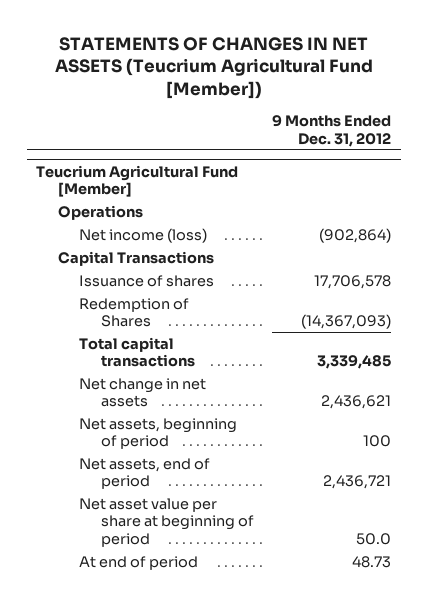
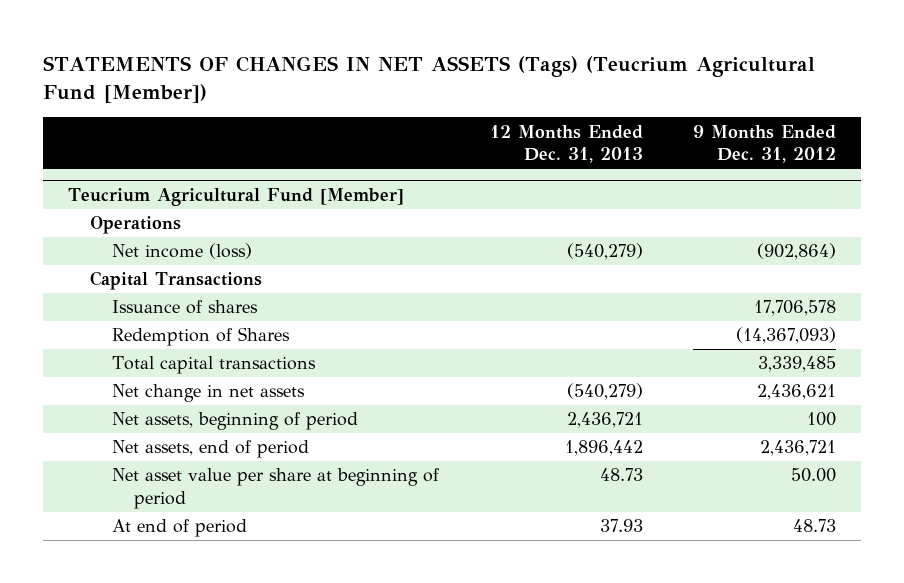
- STATEMENTS OF CHANGES IN NET ASSETS (Teucrium Agricultural Fund [Member])
+ STATEMENTS OF CHANGES IN NET ASSETS (Tags) (Teucrium Agricultural Fund [Member])
- | 9 Months Ended Dec. 31, 2012
+ | 12 Months Ended Dec. 31, 2013 | 9 Months Ended Dec. 31, 2012
@ Teucrium Agricultural Fund [Member]
- Net asset value per share at beginning of period | 50.0
+ Net asset value per share at beginning of period | 48.73 | 50.00

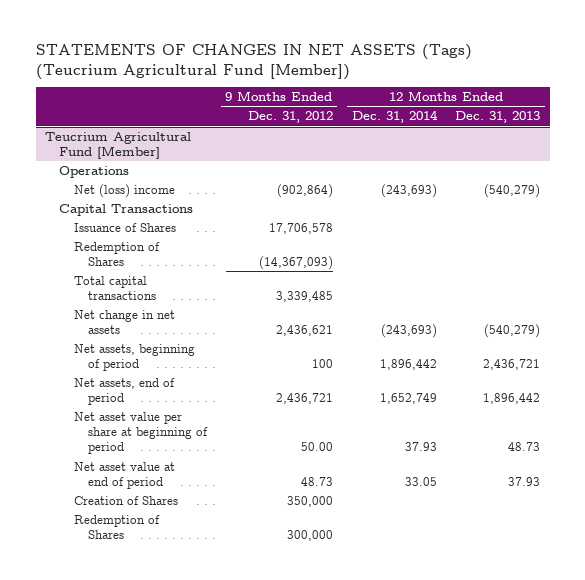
- | 12 Months Ended Dec. 31, 2013 | 9 Months Ended Dec. 31, 2012
+ | 9 Months Ended Dec. 31, 2012 | 12 Months Ended Dec. 31, 2014 | 12 Months Ended Dec. 31, 2013
@ Teucrium Agricultural Fund [Member]
- Net income (loss) | (540,279) | (902,864)
+ Net (loss) income | (902,864) | (243,693) | (540,279)
- Issuance of shares | | 17,706,578
+ Issuance of Shares | 17,706,578 | |
- At end of period | 37.93 | 48.73
+ Net asset value at end of period | 48.73 | 33.05 | 37.93
+ Creation of Shares | 350,000 | |
+ Redemption of Shares | 300,000 | |

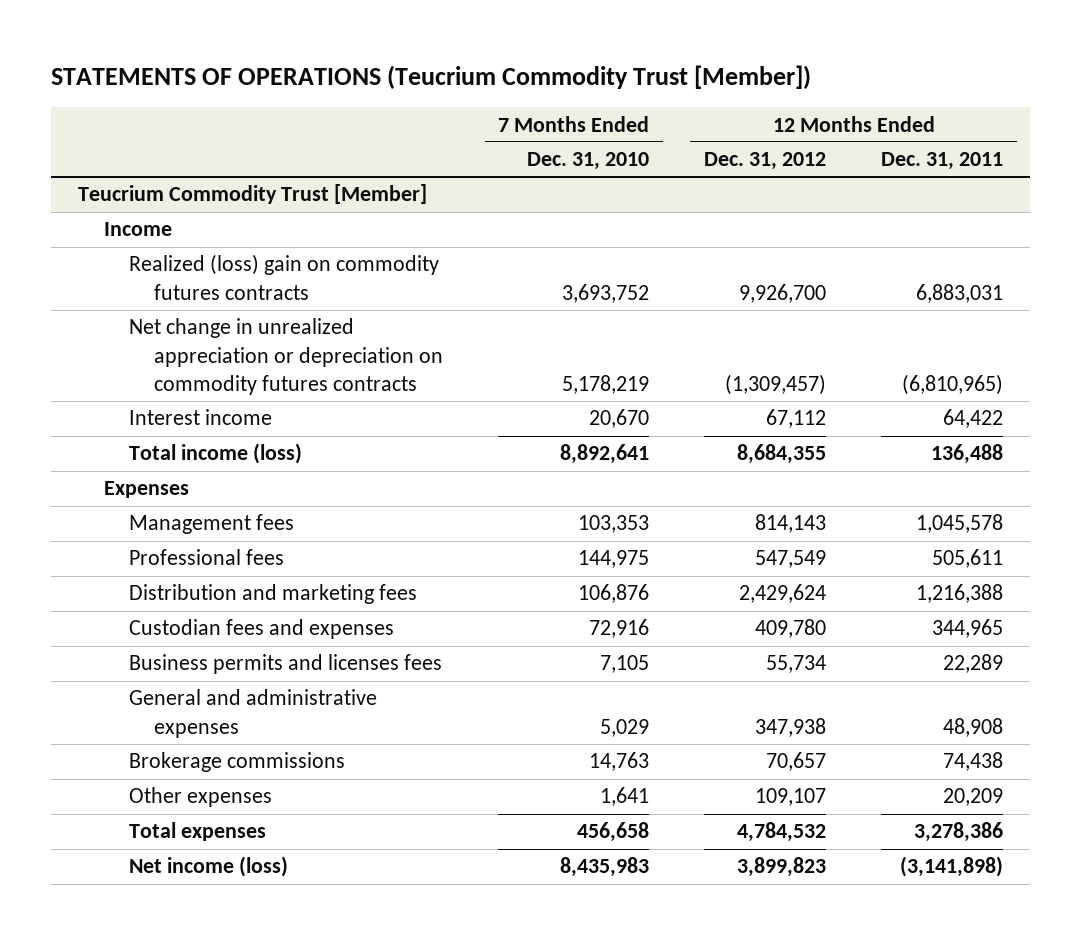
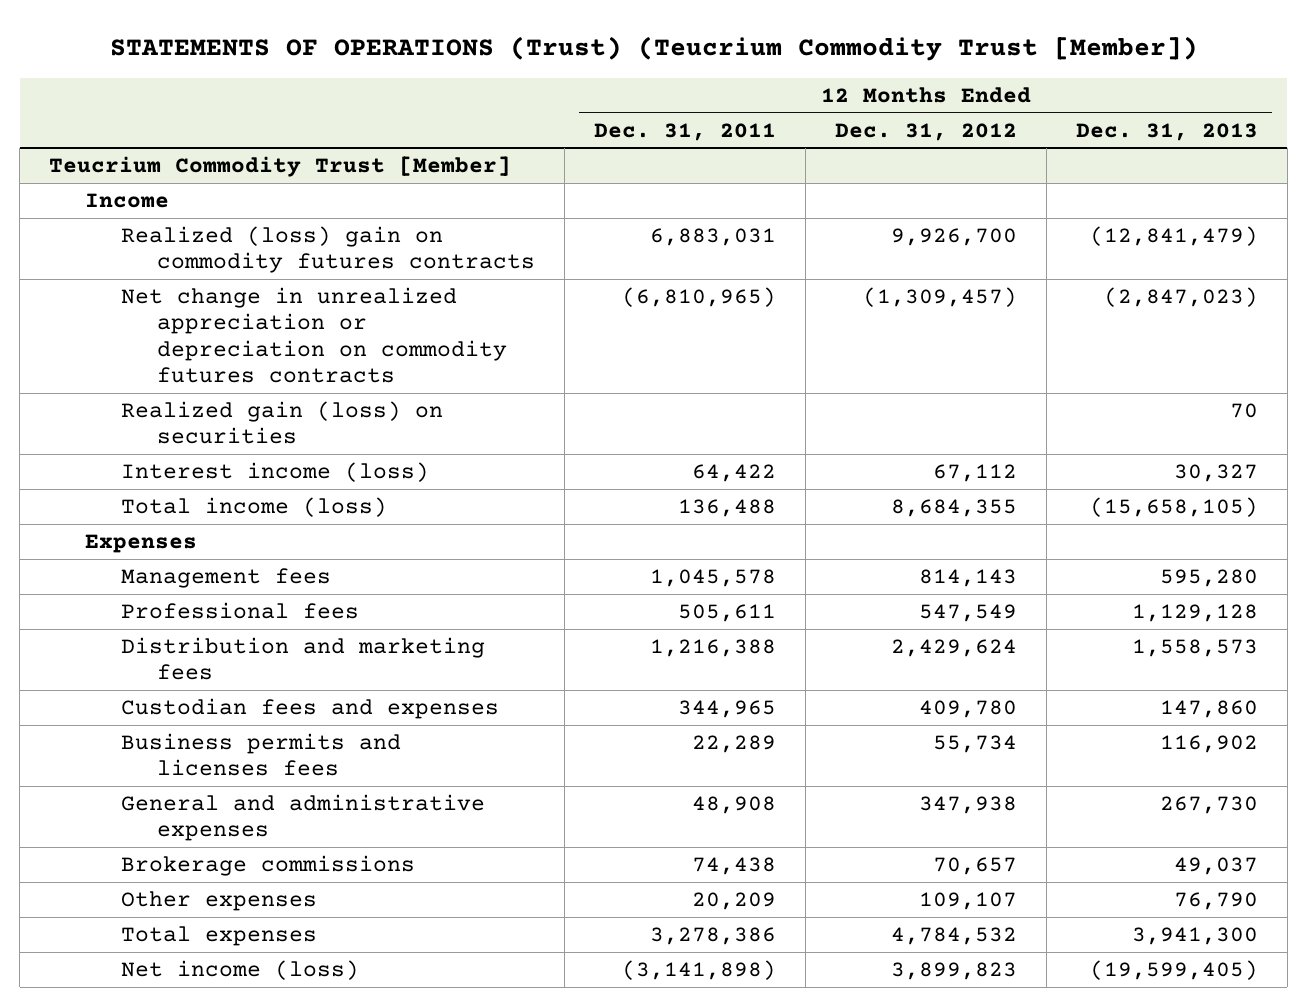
- STATEMENTS OF OPERATIONS (Teucrium Commodity Trust [Member])
+ STATEMENTS OF OPERATIONS (Trust) (Teucrium Commodity Trust [Member])
- | 7 Months Ended Dec. 31, 2010 | 12 Months Ended Dec. 31, 2012 | 12 Months Ended Dec. 31, 2011
+ | 12 Months Ended Dec. 31, 2011 | 12 Months Ended Dec. 31, 2012 | 12 Months Ended Dec. 31, 2013
@ Teucrium Commodity Trust [Member]
- Interest income | 20,670 | 67,112 | 64,422
+ Realized gain (loss) on securities | | | 70
+ Interest income (loss) | 64,422 | 67,112 | 30,327

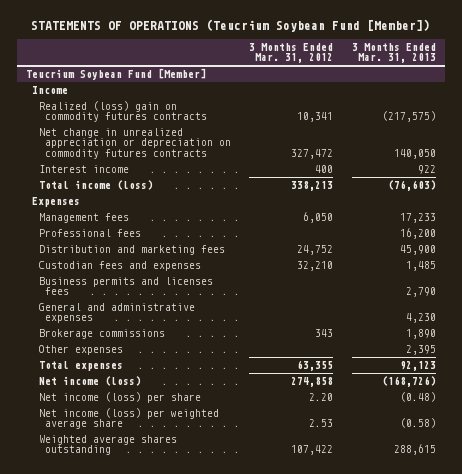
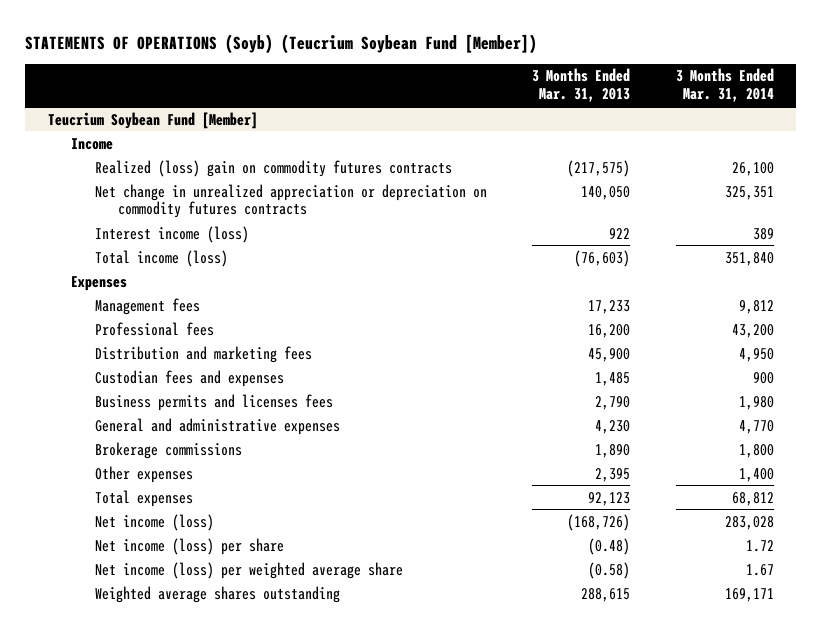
- STATEMENTS OF OPERATIONS (Teucrium Soybean Fund [Member])
+ STATEMENTS OF OPERATIONS (Soyb) (Teucrium Soybean Fund [Member])
- | 3 Months Ended Mar. 31, 2012 | 3 Months Ended Mar. 31, 2013
+ | 3 Months Ended Mar. 31, 2013 | 3 Months Ended Mar. 31, 2014
@ Teucrium Soybean Fund [Member]
- Interest income | 400 | 922
+ Interest income (loss) | 922 | 389

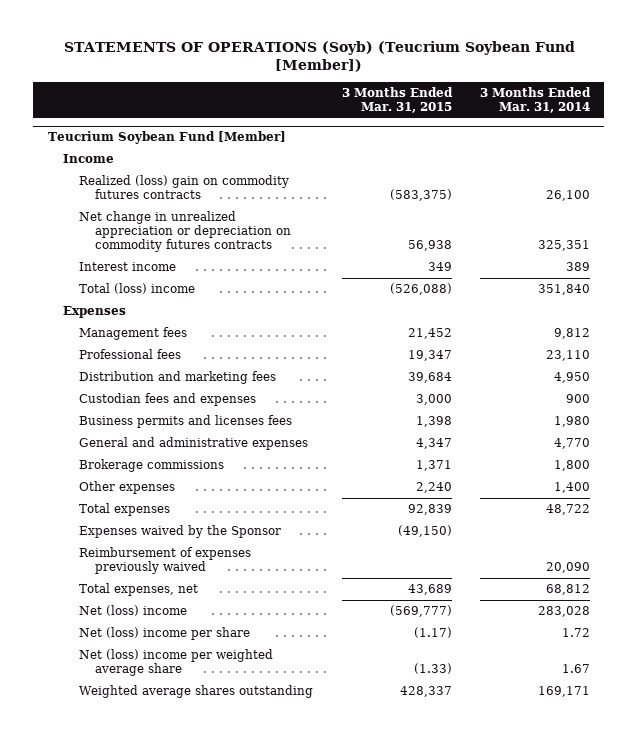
- | 3 Months Ended Mar. 31, 2013 | 3 Months Ended Mar. 31, 2014
+ | 3 Months Ended Mar. 31, 2015 | 3 Months Ended Mar. 31, 2014
@ Teucrium Soybean Fund [Member]
- Interest income (loss) | 922 | 389
- Total income (loss) | (76,603) | 351,840
+ Interest income | 349 | 389
+ Total (loss) income | (526,088) | 351,840
- Professional fees | 16,200 | 43,200
+ Professional fees | 19,347 | 23,110
- Total expenses | 92,123 | 68,812
- Net income (loss) | (168,726) | 283,028
- Net income (loss) per share | (0.48) | 1.72
- Net income (loss) per weighted average share | (0.58) | 1.67
+ Total expenses | 92,839 | 48,722
+ Expenses waived by the Sponsor | (49,150) |
+ Reimbursement of expenses previously waived | | 20,090
+ Total expenses, net | 43,689 | 68,812
+ Net (loss) income | (569,777) | 283,028
+ Net (loss) income per share | (1.17) | 1.72
+ Net (loss) income per weighted average share | (1.33) | 1.67

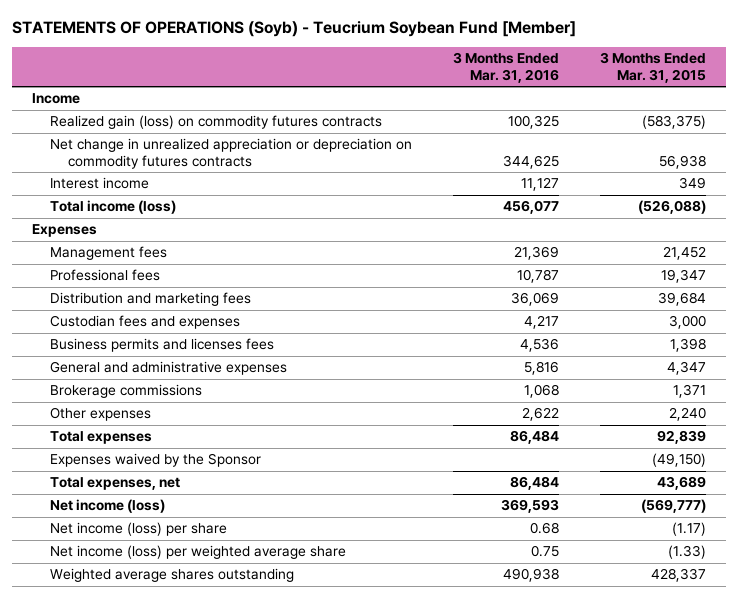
- STATEMENTS OF OPERATIONS (Soyb) (Teucrium Soybean Fund [Member])
+ STATEMENTS OF OPERATIONS (Soyb) - Teucrium Soybean Fund [Member]
- | 3 Months Ended Mar. 31, 2015 | 3 Months Ended Mar. 31, 2014
+ | 3 Months Ended Mar. 31, 2016 | 3 Months Ended Mar. 31, 2015
- Teucrium Soybean Fund [Member]
- Realized (loss) gain on commodity futures contracts | (583,375) | 26,100
+ Realized gain (loss) on commodity futures contracts | 100,325 | (583,375)
- Total (loss) income | (526,088) | 351,840
+ Total income (loss) | 456,077 | (526,088)
- Reimbursement of expenses previously waived | | 20,090
- Net (loss) income | (569,777) | 283,028
- Net (loss) income per share | (1.17) | 1.72
- Net (loss) income per weighted average share | (1.33) | 1.67
+ Net income (loss) | 369,593 | (569,777)
+ Net income (loss) per share | 0.68 | (1.17)
+ Net income (loss) per weighted average share | 0.75 | (1.33)

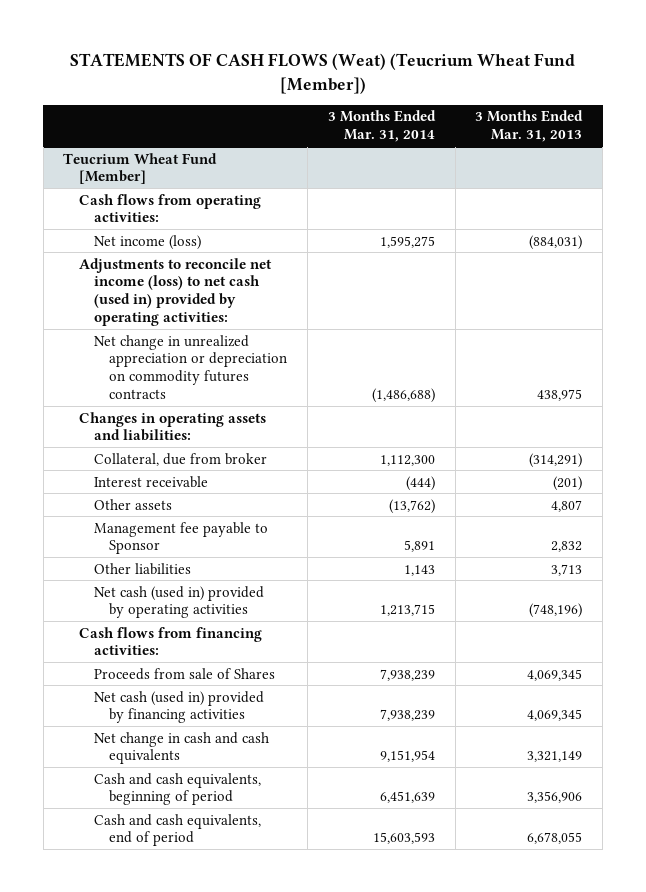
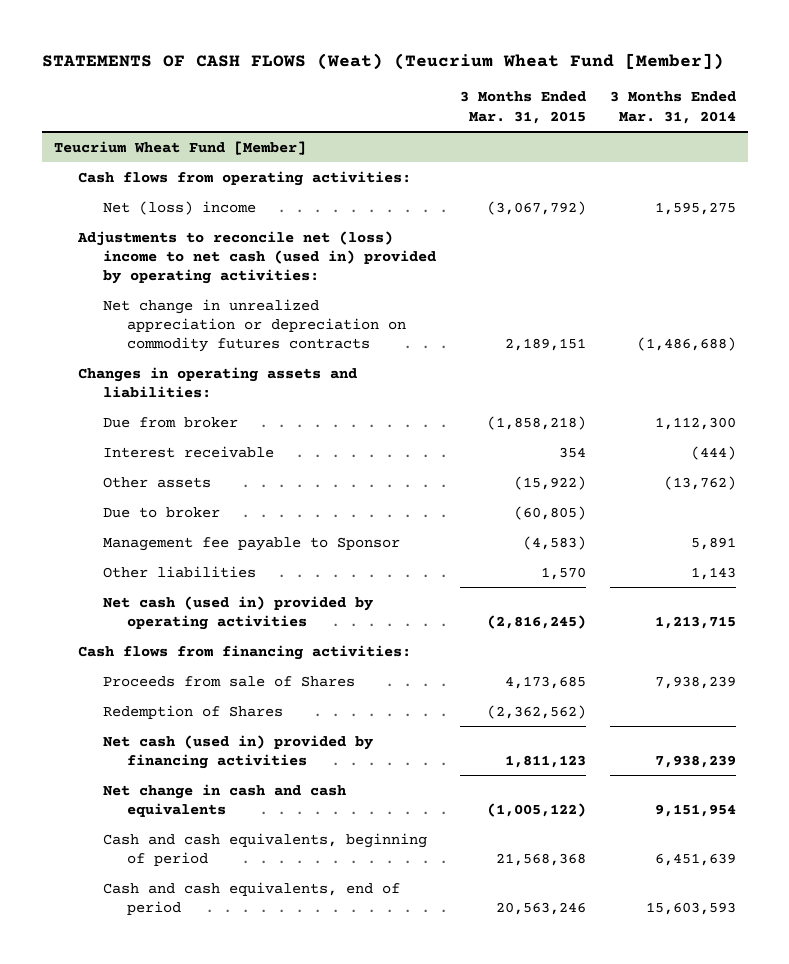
- | 3 Months Ended Mar. 31, 2014 | 3 Months Ended Mar. 31, 2013
+ | 3 Months Ended Mar. 31, 2015 | 3 Months Ended Mar. 31, 2014
@ Teucrium Wheat Fund [Member]
- Net income (loss) | 1,595,275 | (884,031)
- Adjustments to reconcile net income (loss) to net cash (used in) provided by operating activities:
+ Net (loss) income | (3,067,792) | 1,595,275
+ Adjustments to reconcile net (loss) income to net cash (used in) provided by operating activities:
- Collateral, due from broker | 1,112,300 | (314,291)
+ Due from broker | (1,858,218) | 1,112,300
+ Due to broker | (60,805) |
+ Redemption of Shares | (2,362,562) |

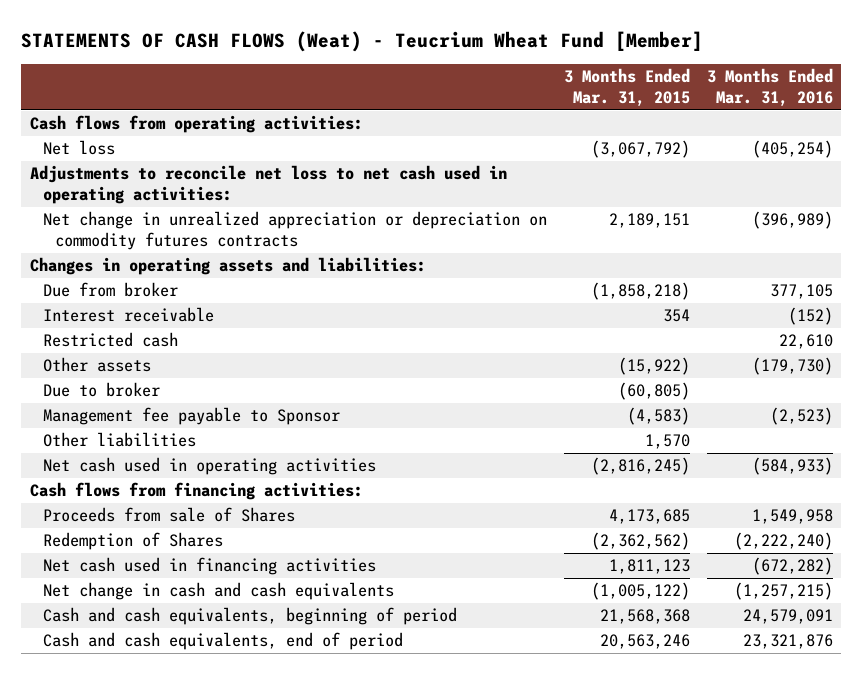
- STATEMENTS OF CASH FLOWS (Weat) (Teucrium Wheat Fund [Member])
+ STATEMENTS OF CASH FLOWS (Weat) - Teucrium Wheat Fund [Member]
- | 3 Months Ended Mar. 31, 2015 | 3 Months Ended Mar. 31, 2014
+ | 3 Months Ended Mar. 31, 2015 | 3 Months Ended Mar. 31, 2016
- Teucrium Wheat Fund [Member]
- Net (loss) income | (3,067,792) | 1,595,275
- Adjustments to reconcile net (loss) income to net cash (used in) provided by operating activities:
+ Net loss | (3,067,792) | (405,254)
+ Adjustments to reconcile net loss to net cash used in operating activities:
+ Restricted cash | | 22,610
- Net cash (used in) provided by operating activities | (2,816,245) | 1,213,715
+ Net cash used in operating activities | (2,816,245) | (584,933)
- Net cash (used in) provided by financing activities | 1,811,123 | 7,938,239
+ Net cash used in financing activities | 1,811,123 | (672,282)

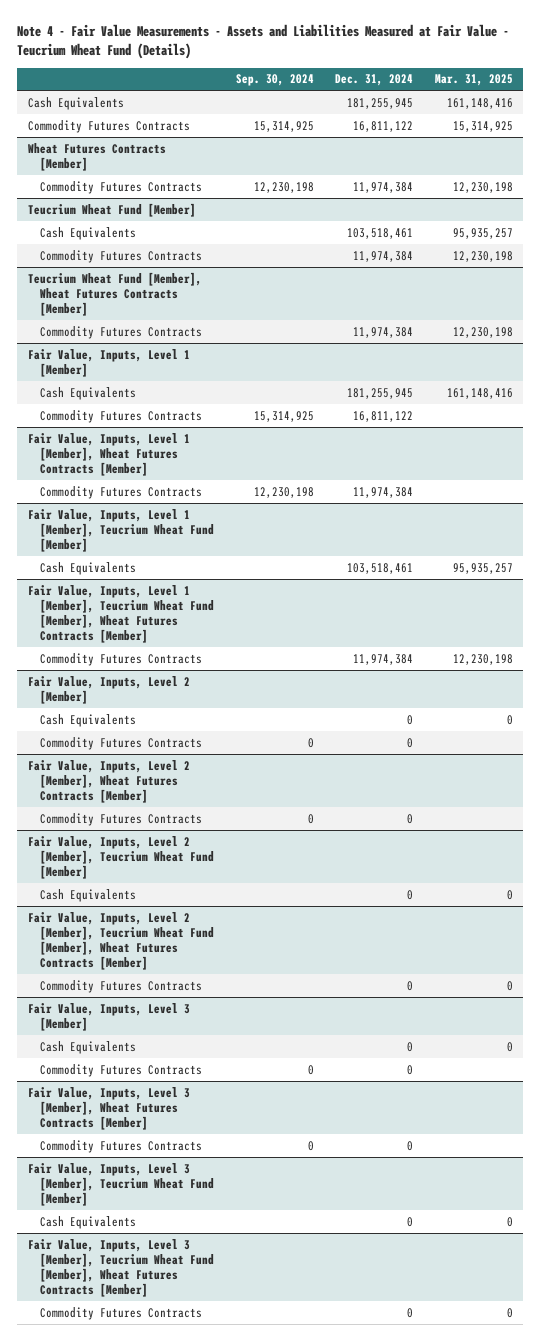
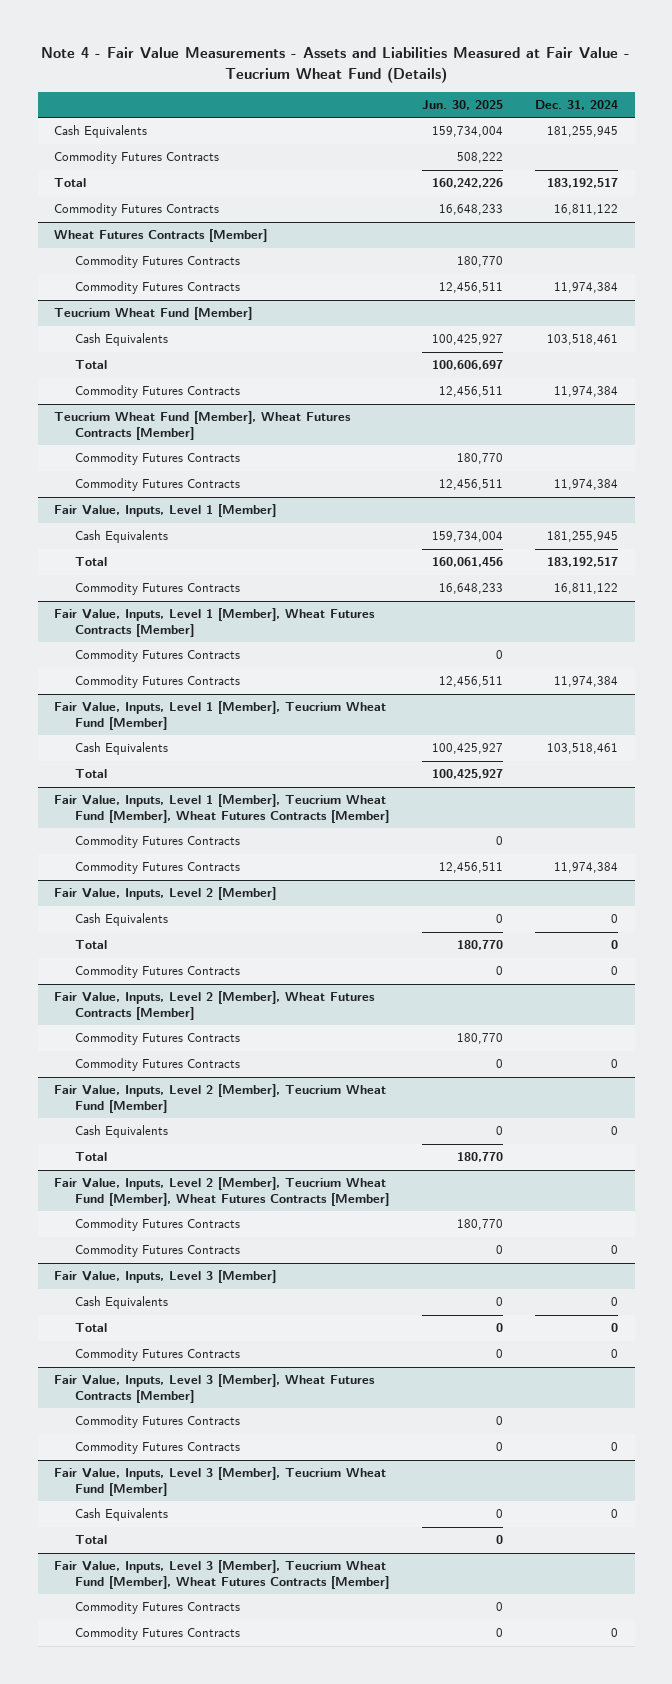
- | Sep. 30, 2024 | Dec. 31, 2024 | Mar. 31, 2025
+ | Jun. 30, 2025 | Dec. 31, 2024
+ Commodity Futures Contracts | 508,222 |
+ Total | 160,242,226 | 183,192,517
@ Wheat Futures Contracts [Member]
+ Commodity Futures Contracts | 180,770 |
@ Teucrium Wheat Fund [Member]
+ Total | 100,606,697 |
@ Teucrium Wheat Fund [Member], Wheat Futures Contracts [Member]
+ Commodity Futures Contracts | 180,770 |
@ Fair Value, Inputs, Level 1 [Member]
+ Total | 160,061,456 | 183,192,517
@ Fair Value, Inputs, Level 1 [Member], Wheat Futures Contracts [Member]
+ Commodity Futures Contracts | 0 |
@ Fair Value, Inputs, Level 1 [Member], Teucrium Wheat Fund [Member]
+ Total | 100,425,927 |
@ Fair Value, Inputs, Level 1 [Member], Teucrium Wheat Fund [Member], Wheat Futures Contracts [Member]
+ Commodity Futures Contracts | 0 |
@ Fair Value, Inputs, Level 2 [Member]
+ Total | 180,770 | 0
@ Fair Value, Inputs, Level 2 [Member], Wheat Futures Contracts [Member]
+ Commodity Futures Contracts | 180,770 |
@ Fair Value, Inputs, Level 2 [Member], Teucrium Wheat Fund [Member]
+ Total | 180,770 |
@ Fair Value, Inputs, Level 2 [Member], Teucrium Wheat Fund [Member], Wheat Futures Contracts [Member]
+ Commodity Futures Contracts | 180,770 |
@ Fair Value, Inputs, Level 3 [Member]
+ Total | 0 | 0
@ Fair Value, Inputs, Level 3 [Member], Wheat Futures Contracts [Member]
+ Commodity Futures Contracts | 0 |
@ Fair Value, Inputs, Level 3 [Member], Teucrium Wheat Fund [Member]
+ Total | 0 |
@ Fair Value, Inputs, Level 3 [Member], Teucrium Wheat Fund [Member], Wheat Futures Contracts [Member]
+ Commodity Futures Contracts | 0 |

